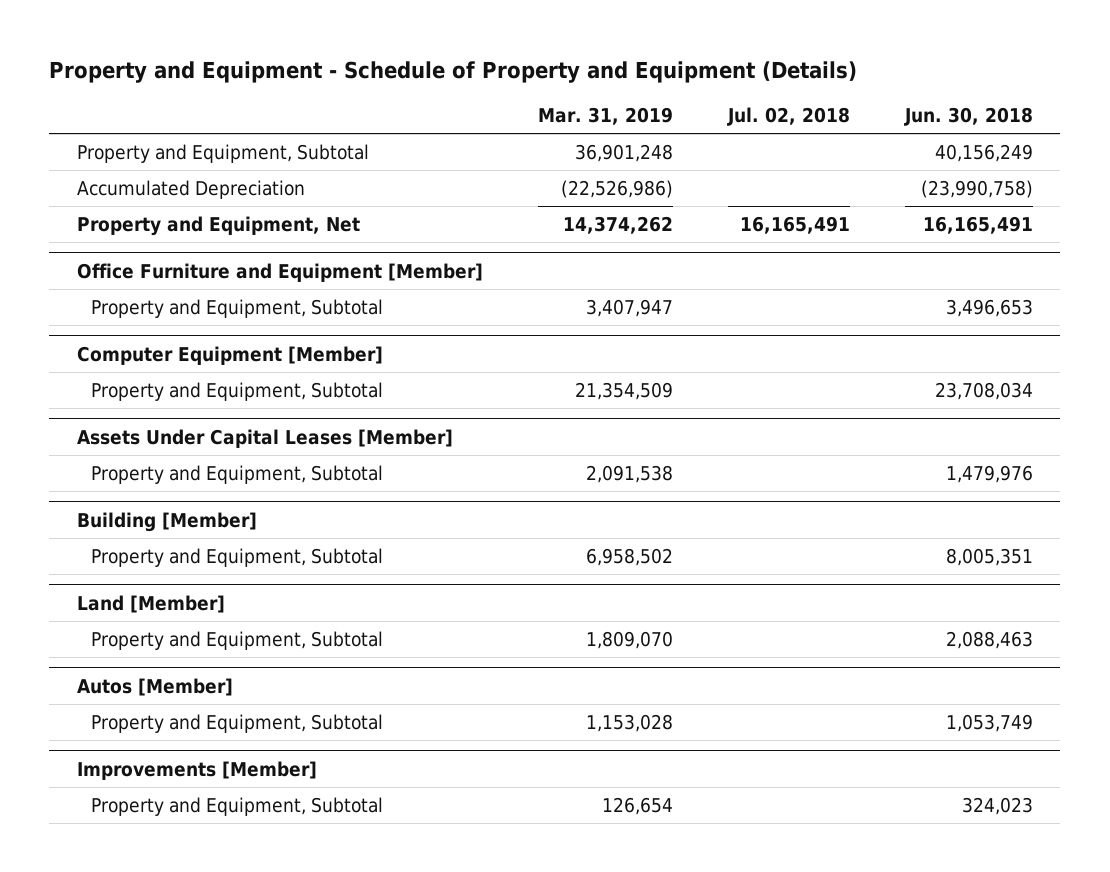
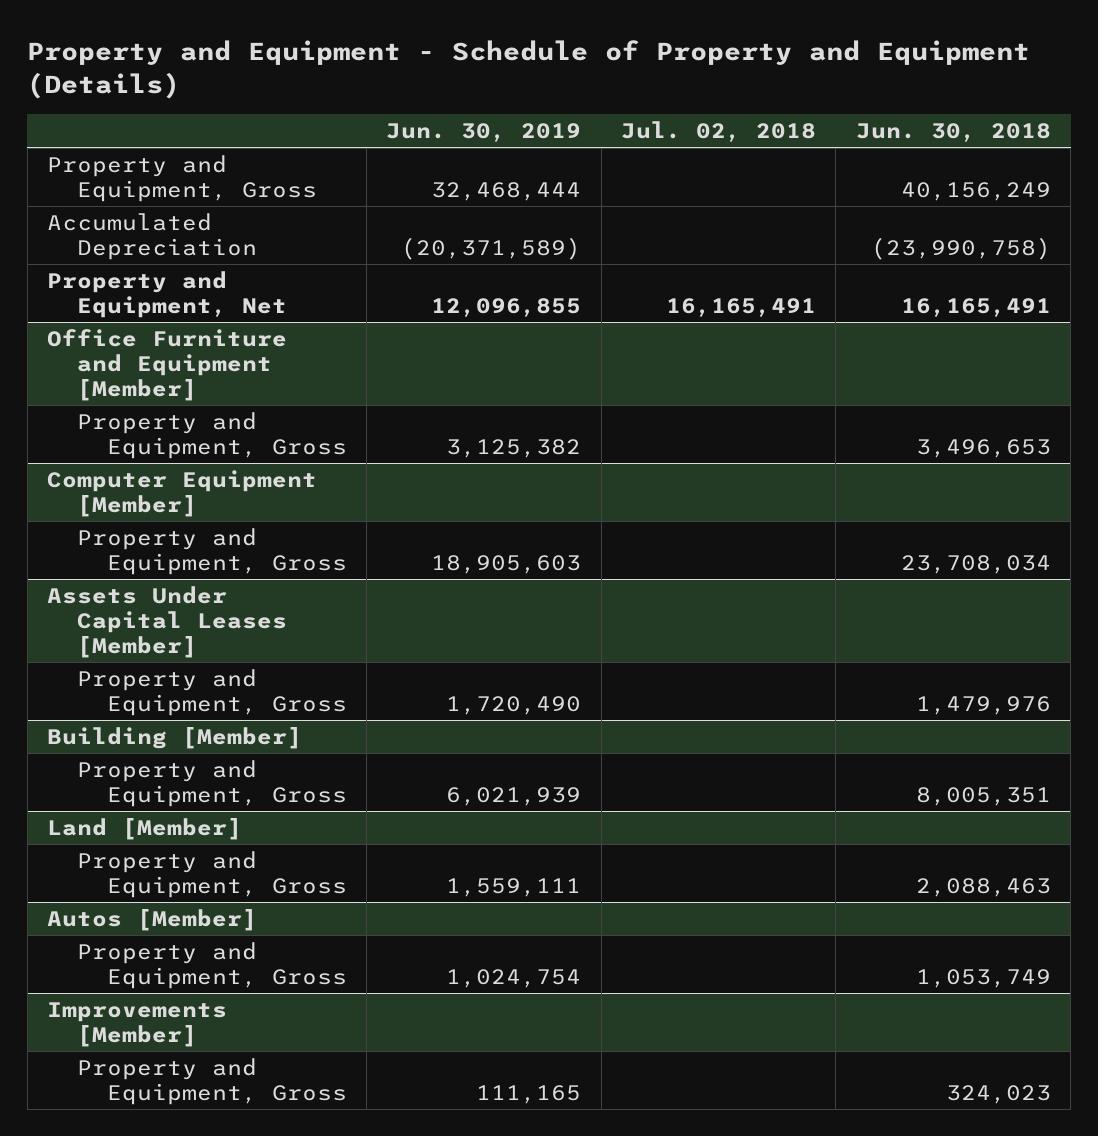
- | Mar. 31, 2019 | Jul. 02, 2018 | Jun. 30, 2018
+ | Jun. 30, 2019 | Jul. 02, 2018 | Jun. 30, 2018
- Property and Equipment, Subtotal | 36,901,248 | | 40,156,249
+ Property and Equipment, Gross | 32,468,444 | | 40,156,249
@ Office Furniture and Equipment [Member]
- Property and Equipment, Subtotal | 3,407,947 | | 3,496,653
+ Property and Equipment, Gross | 3,125,382 | | 3,496,653
@ Computer Equipment [Member]
- Property and Equipment, Subtotal | 21,354,509 | | 23,708,034
+ Property and Equipment, Gross | 18,905,603 | | 23,708,034
@ Assets Under Capital Leases [Member]
- Property and Equipment, Subtotal | 2,091,538 | | 1,479,976
+ Property and Equipment, Gross | 1,720,490 | | 1,479,976
@ Building [Member]
- Property and Equipment, Subtotal | 6,958,502 | | 8,005,351
+ Property and Equipment, Gross | 6,021,939 | | 8,005,351
@ Land [Member]
- Property and Equipment, Subtotal | 1,809,070 | | 2,088,463
+ Property and Equipment, Gross | 1,559,111 | | 2,088,463
@ Autos [Member]
- Property and Equipment, Subtotal | 1,153,028 | | 1,053,749
+ Property and Equipment, Gross | 1,024,754 | | 1,053,749
@ Improvements [Member]
- Property and Equipment, Subtotal | 126,654 | | 324,023
+ Property and Equipment, Gross | 111,165 | | 324,023

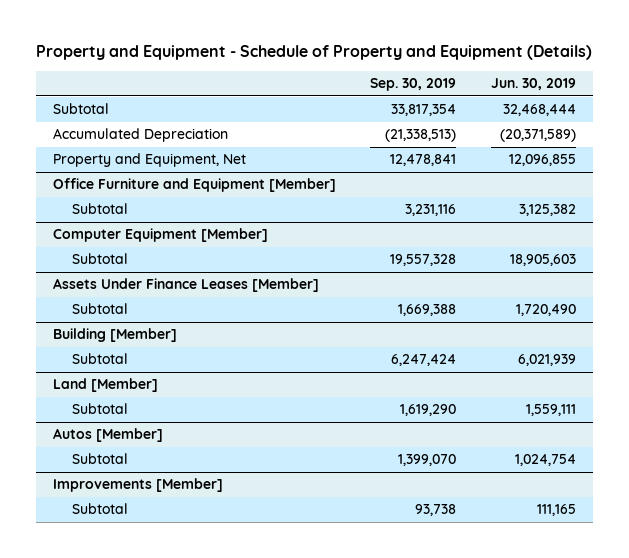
- | Jun. 30, 2019 | Jul. 02, 2018 | Jun. 30, 2018
+ | Sep. 30, 2019 | Jun. 30, 2019
- Property and Equipment, Gross | 32,468,444 | | 40,156,249
+ Subtotal | 33,817,354 | 32,468,444
@ Office Furniture and Equipment [Member]
- Property and Equipment, Gross | 3,125,382 | | 3,496,653
+ Subtotal | 3,231,116 | 3,125,382
@ Computer Equipment [Member]
- Property and Equipment, Gross | 18,905,603 | | 23,708,034
- Assets Under Capital Leases [Member]
- Property and Equipment, Gross | 1,720,490 | | 1,479,976
@ Computer Equipment [Member]
+ Subtotal | 19,557,328 | 18,905,603
+ Assets Under Finance Leases [Member]
+ Subtotal | 1,669,388 | 1,720,490
@ Building [Member]
- Property and Equipment, Gross | 6,021,939 | | 8,005,351
+ Subtotal | 6,247,424 | 6,021,939
@ Land [Member]
- Property and Equipment, Gross | 1,559,111 | | 2,088,463
+ Subtotal | 1,619,290 | 1,559,111
@ Autos [Member]
- Property and Equipment, Gross | 1,024,754 | | 1,053,749
+ Subtotal | 1,399,070 | 1,024,754
@ Improvements [Member]
- Property and Equipment, Gross | 111,165 | | 324,023
+ Subtotal | 93,738 | 111,165

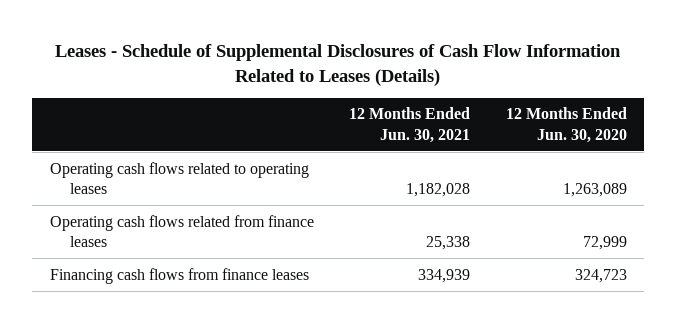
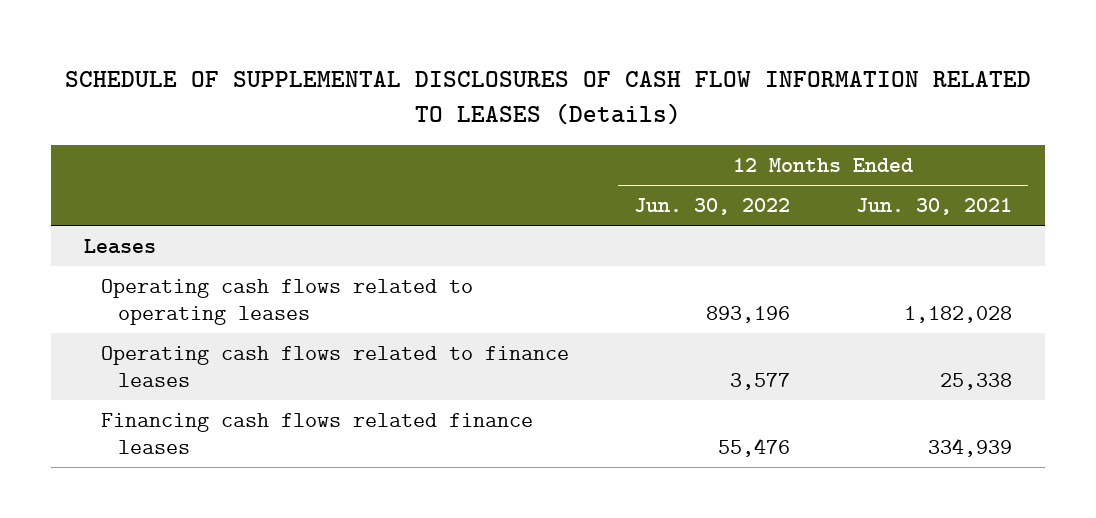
- Leases - Schedule of Supplemental Disclosures of Cash Flow Information Related to Leases (Details)
+ SCHEDULE OF SUPPLEMENTAL DISCLOSURES OF CASH FLOW INFORMATION RELATED TO LEASES (Details)
- | 12 Months Ended Jun. 30, 2021 | 12 Months Ended Jun. 30, 2020
+ | 12 Months Ended Jun. 30, 2022 | 12 Months Ended Jun. 30, 2021
+ Leases
- Operating cash flows related from finance leases | 25,338 | 72,999
- Financing cash flows from finance leases | 334,939 | 324,723
+ Operating cash flows related to finance leases | 3,577 | 25,338
+ Financing cash flows related finance leases | 55,476 | 334,939

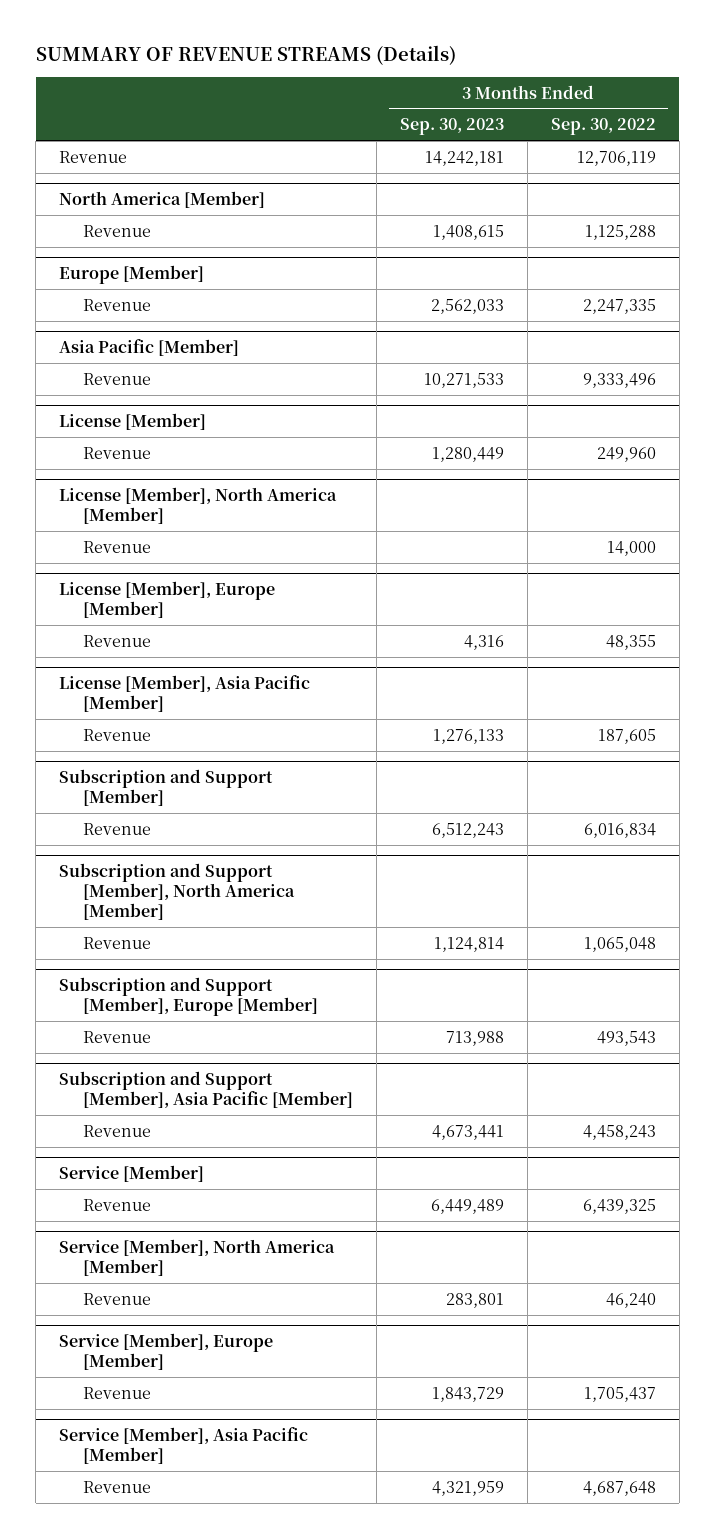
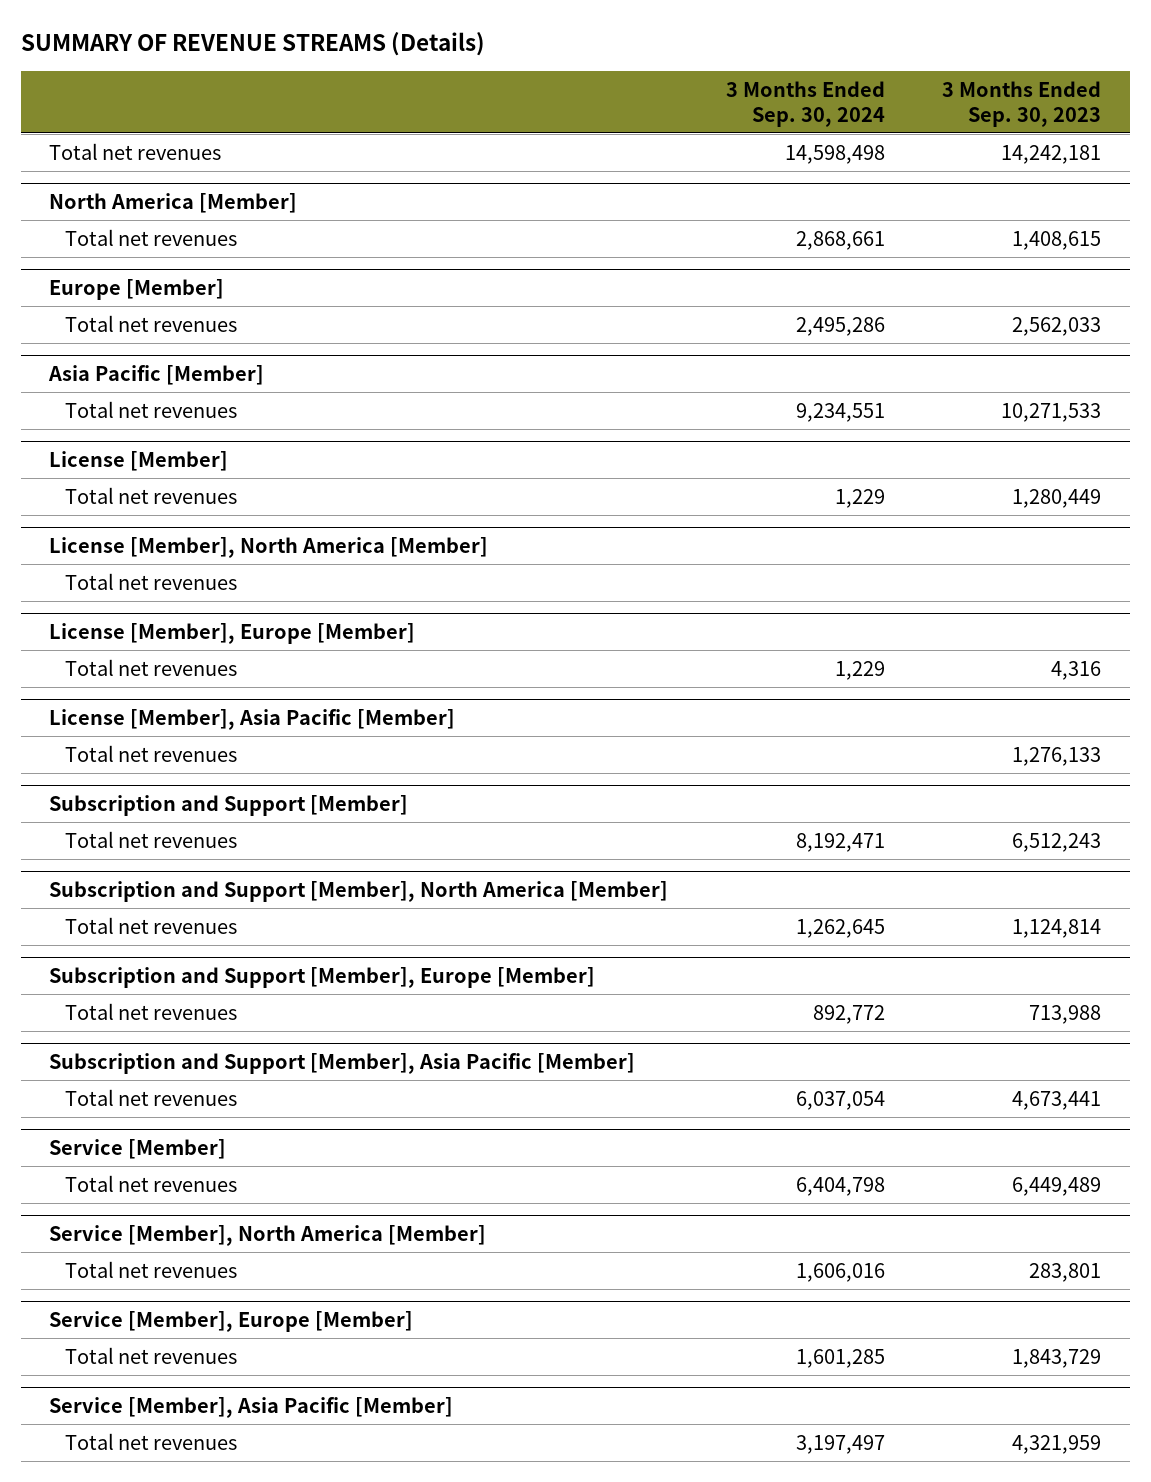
- | 3 Months Ended Sep. 30, 2023 | 3 Months Ended Sep. 30, 2022
+ | 3 Months Ended Sep. 30, 2024 | 3 Months Ended Sep. 30, 2023
- Revenue | 14,242,181 | 12,706,119
+ Total net revenues | 14,598,498 | 14,242,181
@ North America [Member]
- Revenue | 1,408,615 | 1,125,288
+ Total net revenues | 2,868,661 | 1,408,615
@ Europe [Member]
- Revenue | 2,562,033 | 2,247,335
+ Total net revenues | 2,495,286 | 2,562,033
@ Asia Pacific [Member]
- Revenue | 10,271,533 | 9,333,496
+ Total net revenues | 9,234,551 | 10,271,533
@ License [Member]
- Revenue | 1,280,449 | 249,960
+ Total net revenues | 1,229 | 1,280,449
@ License [Member], North America [Member]
- Revenue | | 14,000
+ Total net revenues
@ License [Member], Europe [Member]
- Revenue | 4,316 | 48,355
+ Total net revenues | 1,229 | 4,316
@ License [Member], Asia Pacific [Member]
- Revenue | 1,276,133 | 187,605
+ Total net revenues | | 1,276,133
@ Subscription and Support [Member]
- Revenue | 6,512,243 | 6,016,834
+ Total net revenues | 8,192,471 | 6,512,243
@ Subscription and Support [Member], North America [Member]
- Revenue | 1,124,814 | 1,065,048
+ Total net revenues | 1,262,645 | 1,124,814
@ Subscription and Support [Member], Europe [Member]
- Revenue | 713,988 | 493,543
+ Total net revenues | 892,772 | 713,988
@ Subscription and Support [Member], Asia Pacific [Member]
- Revenue | 4,673,441 | 4,458,243
+ Total net revenues | 6,037,054 | 4,673,441
@ Service [Member]
- Revenue | 6,449,489 | 6,439,325
+ Total net revenues | 6,404,798 | 6,449,489
@ Service [Member], North America [Member]
- Revenue | 283,801 | 46,240
+ Total net revenues | 1,606,016 | 283,801
@ Service [Member], Europe [Member]
- Revenue | 1,843,729 | 1,705,437
+ Total net revenues | 1,601,285 | 1,843,729
@ Service [Member], Asia Pacific [Member]
- Revenue | 4,321,959 | 4,687,648
+ Total net revenues | 3,197,497 | 4,321,959

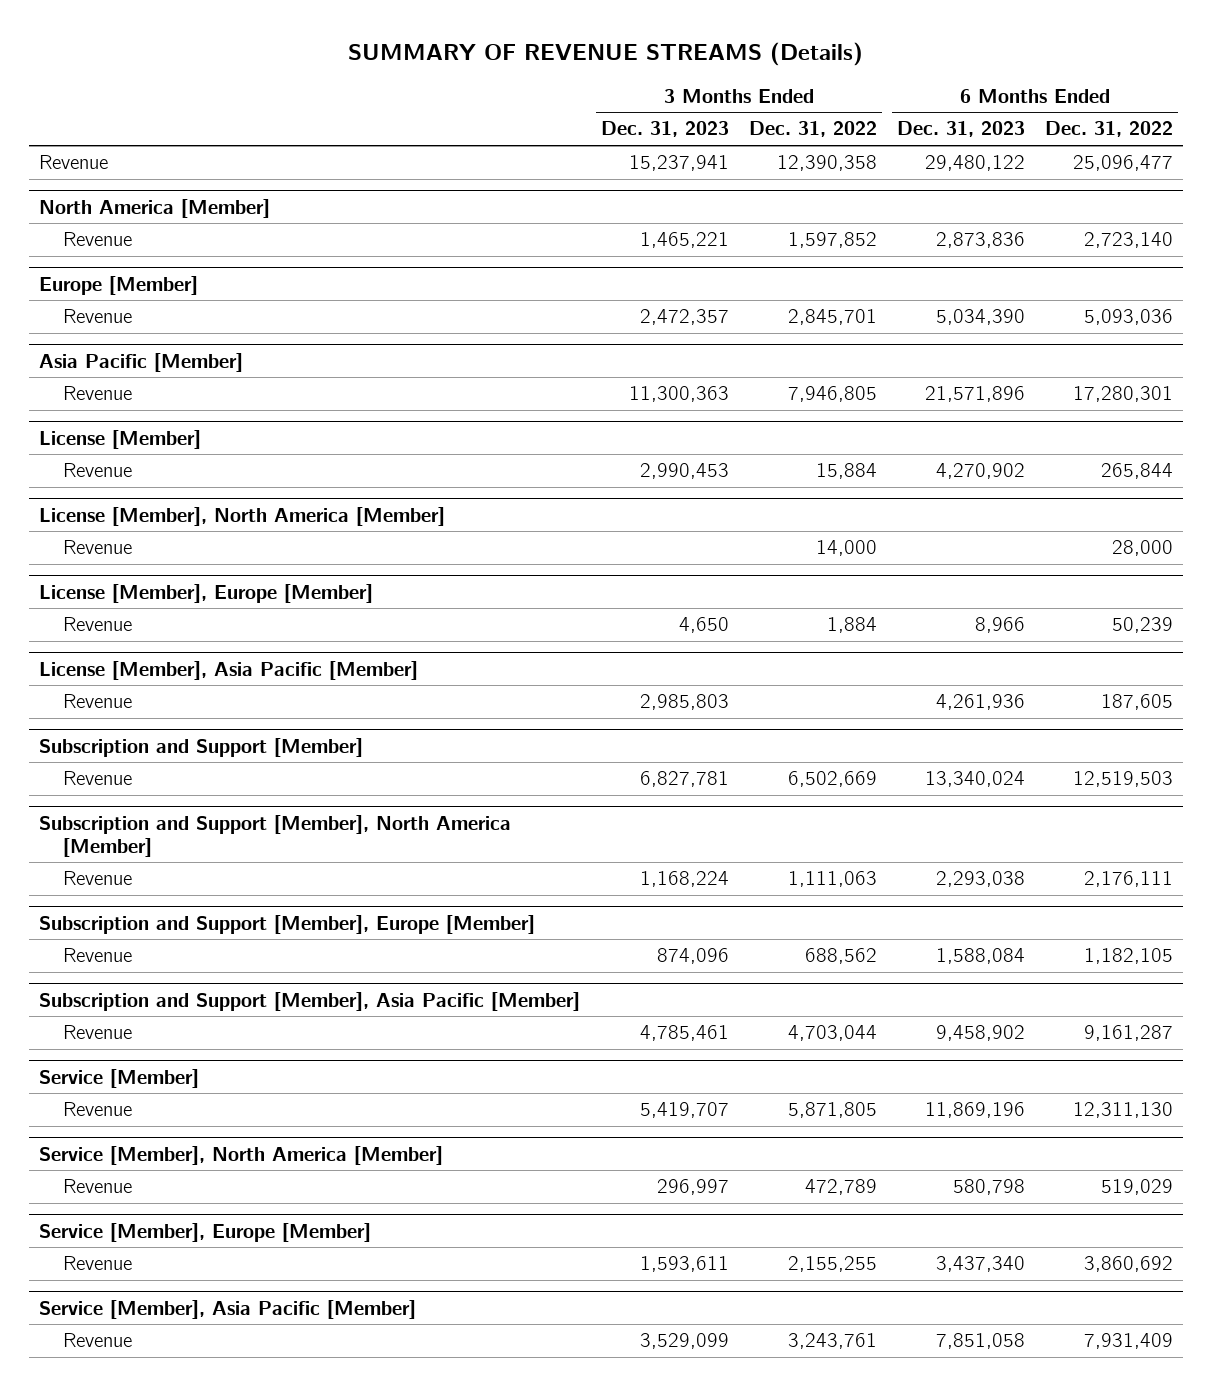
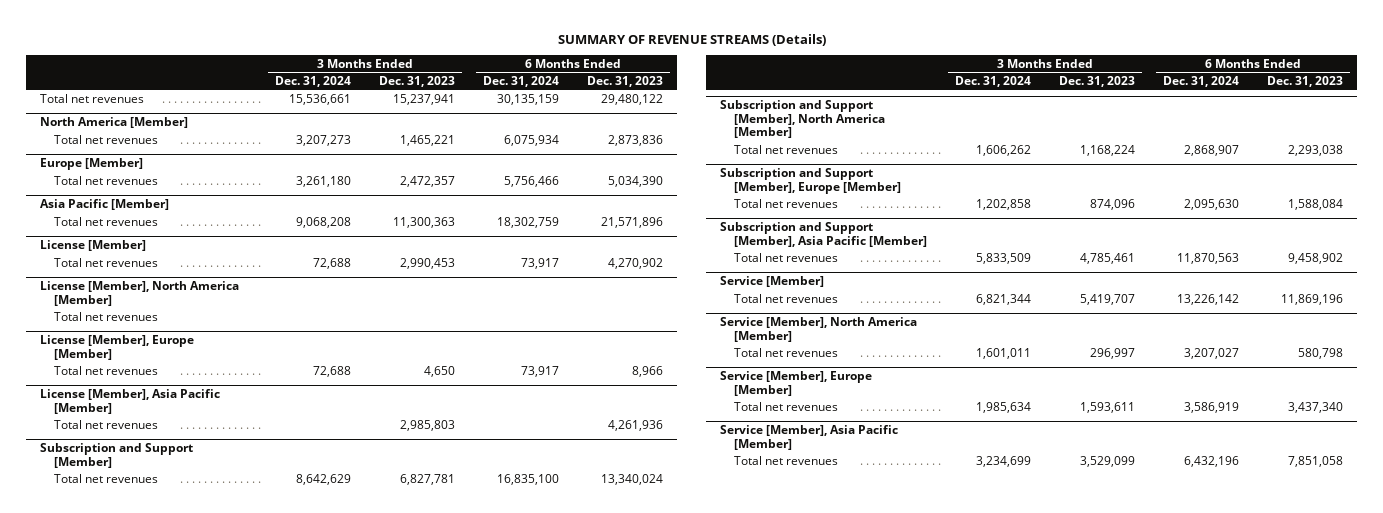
- | 3 Months Ended Dec. 31, 2023 | 3 Months Ended Dec. 31, 2022 | 6 Months Ended Dec. 31, 2023 | 6 Months Ended Dec. 31, 2022
+ | 3 Months Ended Dec. 31, 2024 | 3 Months Ended Dec. 31, 2023 | 6 Months Ended Dec. 31, 2024 | 6 Months Ended Dec. 31, 2023
- Revenue | 15,237,941 | 12,390,358 | 29,480,122 | 25,096,477
+ Total net revenues | 15,536,661 | 15,237,941 | 30,135,159 | 29,480,122
@ North America [Member]
- Revenue | 1,465,221 | 1,597,852 | 2,873,836 | 2,723,140
+ Total net revenues | 3,207,273 | 1,465,221 | 6,075,934 | 2,873,836
@ Europe [Member]
- Revenue | 2,472,357 | 2,845,701 | 5,034,390 | 5,093,036
+ Total net revenues | 3,261,180 | 2,472,357 | 5,756,466 | 5,034,390
@ Asia Pacific [Member]
- Revenue | 11,300,363 | 7,946,805 | 21,571,896 | 17,280,301
+ Total net revenues | 9,068,208 | 11,300,363 | 18,302,759 | 21,571,896
@ License [Member]
- Revenue | 2,990,453 | 15,884 | 4,270,902 | 265,844
+ Total net revenues | 72,688 | 2,990,453 | 73,917 | 4,270,902
@ License [Member], North America [Member]
- Revenue | | 14,000 | | 28,000
+ Total net revenues
@ License [Member], Europe [Member]
- Revenue | 4,650 | 1,884 | 8,966 | 50,239
+ Total net revenues | 72,688 | 4,650 | 73,917 | 8,966
@ License [Member], Asia Pacific [Member]
- Revenue | 2,985,803 | | 4,261,936 | 187,605
+ Total net revenues | | 2,985,803 | | 4,261,936
@ Subscription and Support [Member]
- Revenue | 6,827,781 | 6,502,669 | 13,340,024 | 12,519,503
+ Total net revenues | 8,642,629 | 6,827,781 | 16,835,100 | 13,340,024
@ Subscription and Support [Member], North America [Member]
- Revenue | 1,168,224 | 1,111,063 | 2,293,038 | 2,176,111
+ Total net revenues | 1,606,262 | 1,168,224 | 2,868,907 | 2,293,038
@ Subscription and Support [Member], Europe [Member]
- Revenue | 874,096 | 688,562 | 1,588,084 | 1,182,105
+ Total net revenues | 1,202,858 | 874,096 | 2,095,630 | 1,588,084
@ Subscription and Support [Member], Asia Pacific [Member]
- Revenue | 4,785,461 | 4,703,044 | 9,458,902 | 9,161,287
+ Total net revenues | 5,833,509 | 4,785,461 | 11,870,563 | 9,458,902
@ Service [Member]
- Revenue | 5,419,707 | 5,871,805 | 11,869,196 | 12,311,130
+ Total net revenues | 6,821,344 | 5,419,707 | 13,226,142 | 11,869,196
@ Service [Member], North America [Member]
- Revenue | 296,997 | 472,789 | 580,798 | 519,029
+ Total net revenues | 1,601,011 | 296,997 | 3,207,027 | 580,798
@ Service [Member], Europe [Member]
- Revenue | 1,593,611 | 2,155,255 | 3,437,340 | 3,860,692
+ Total net revenues | 1,985,634 | 1,593,611 | 3,586,919 | 3,437,340
@ Service [Member], Asia Pacific [Member]
- Revenue | 3,529,099 | 3,243,761 | 7,851,058 | 7,931,409
+ Total net revenues | 3,234,699 | 3,529,099 | 6,432,196 | 7,851,058

